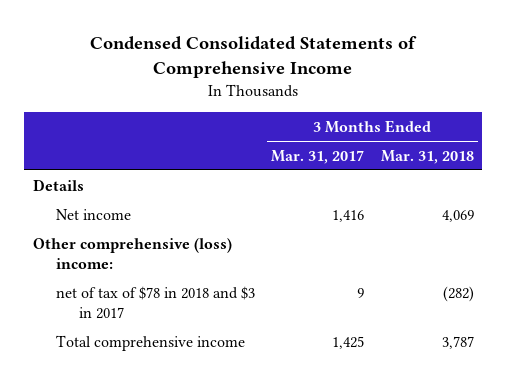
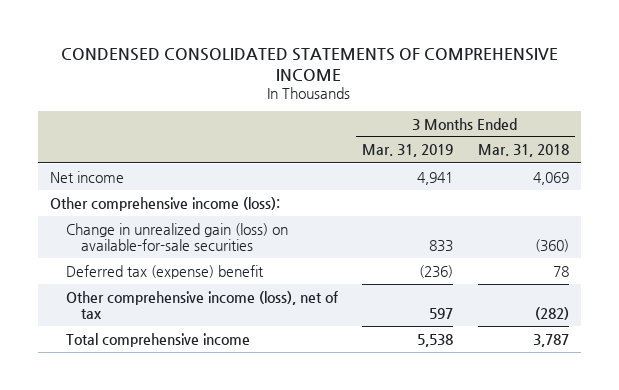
- Condensed Consolidated Statements of Comprehensive Income
+ CONDENSED CONSOLIDATED STATEMENTS OF COMPREHENSIVE INCOME
- | 3 Months Ended Mar. 31, 2017 | 3 Months Ended Mar. 31, 2018
+ | 3 Months Ended Mar. 31, 2019 | 3 Months Ended Mar. 31, 2018
- Details
- Other comprehensive (loss) income:
- net of tax of $78 in 2018 and $3 in 2017 | 9 | (282)
+ Other comprehensive income (loss):
+ Change in unrealized gain (loss) on available-for-sale securities | 833 | (360)
+ Deferred tax (expense) benefit | (236) | 78
+ Other comprehensive income (loss), net of tax | 597 | (282)

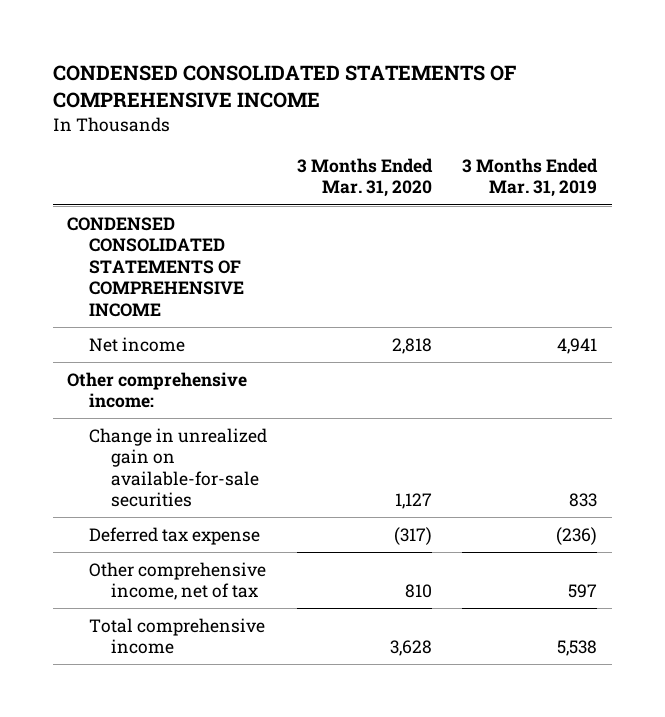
- | 3 Months Ended Mar. 31, 2019 | 3 Months Ended Mar. 31, 2018
+ | 3 Months Ended Mar. 31, 2020 | 3 Months Ended Mar. 31, 2019
+ CONDENSED CONSOLIDATED STATEMENTS OF COMPREHENSIVE INCOME
- Other comprehensive income (loss):
- Change in unrealized gain (loss) on available-for-sale securities | 833 | (360)
- Deferred tax (expense) benefit | (236) | 78
- Other comprehensive income (loss), net of tax | 597 | (282)
+ Other comprehensive income:
+ Change in unrealized gain on available-for-sale securities | 1,127 | 833
+ Deferred tax expense | (317) | (236)
+ Other comprehensive income, net of tax | 810 | 597

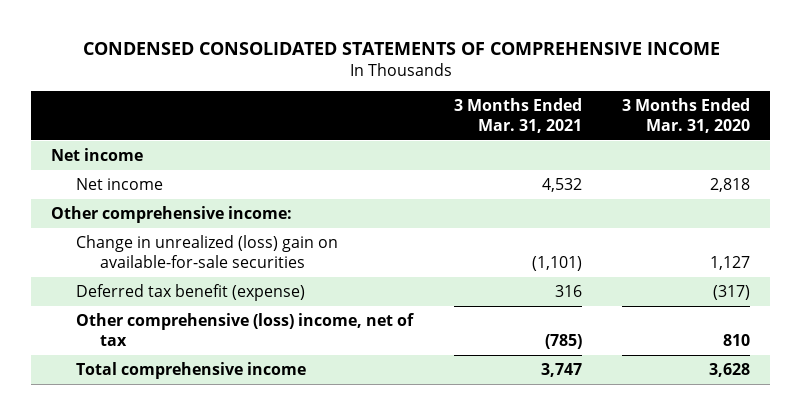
- | 3 Months Ended Mar. 31, 2020 | 3 Months Ended Mar. 31, 2019
+ | 3 Months Ended Mar. 31, 2021 | 3 Months Ended Mar. 31, 2020
- CONDENSED CONSOLIDATED STATEMENTS OF COMPREHENSIVE INCOME
+ Net income
- Change in unrealized gain on available-for-sale securities | 1,127 | 833
- Deferred tax expense | (317) | (236)
- Other comprehensive income, net of tax | 810 | 597
+ Change in unrealized (loss) gain on available-for-sale securities | (1,101) | 1,127
+ Deferred tax benefit (expense) | 316 | (317)
+ Other comprehensive (loss) income, net of tax | (785) | 810

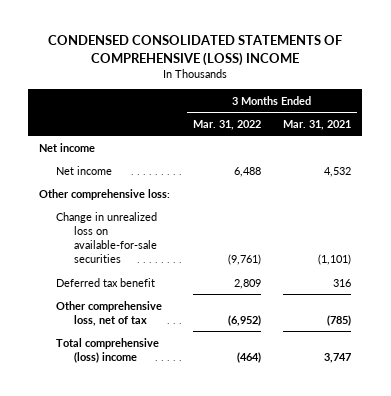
- CONDENSED CONSOLIDATED STATEMENTS OF COMPREHENSIVE INCOME
+ CONDENSED CONSOLIDATED STATEMENTS OF COMPREHENSIVE (LOSS) INCOME
- | 3 Months Ended Mar. 31, 2021 | 3 Months Ended Mar. 31, 2020
+ | 3 Months Ended Mar. 31, 2022 | 3 Months Ended Mar. 31, 2021
- Other comprehensive income:
- Change in unrealized (loss) gain on available-for-sale securities | (1,101) | 1,127
- Deferred tax benefit (expense) | 316 | (317)
- Other comprehensive (loss) income, net of tax | (785) | 810
- Total comprehensive income | 3,747 | 3,628
+ Other comprehensive loss:
+ Change in unrealized loss on available-for-sale securities | (9,761) | (1,101)
+ Deferred tax benefit | 2,809 | 316
+ Other comprehensive loss, net of tax | (6,952) | (785)
+ Total comprehensive (loss) income | (464) | 3,747

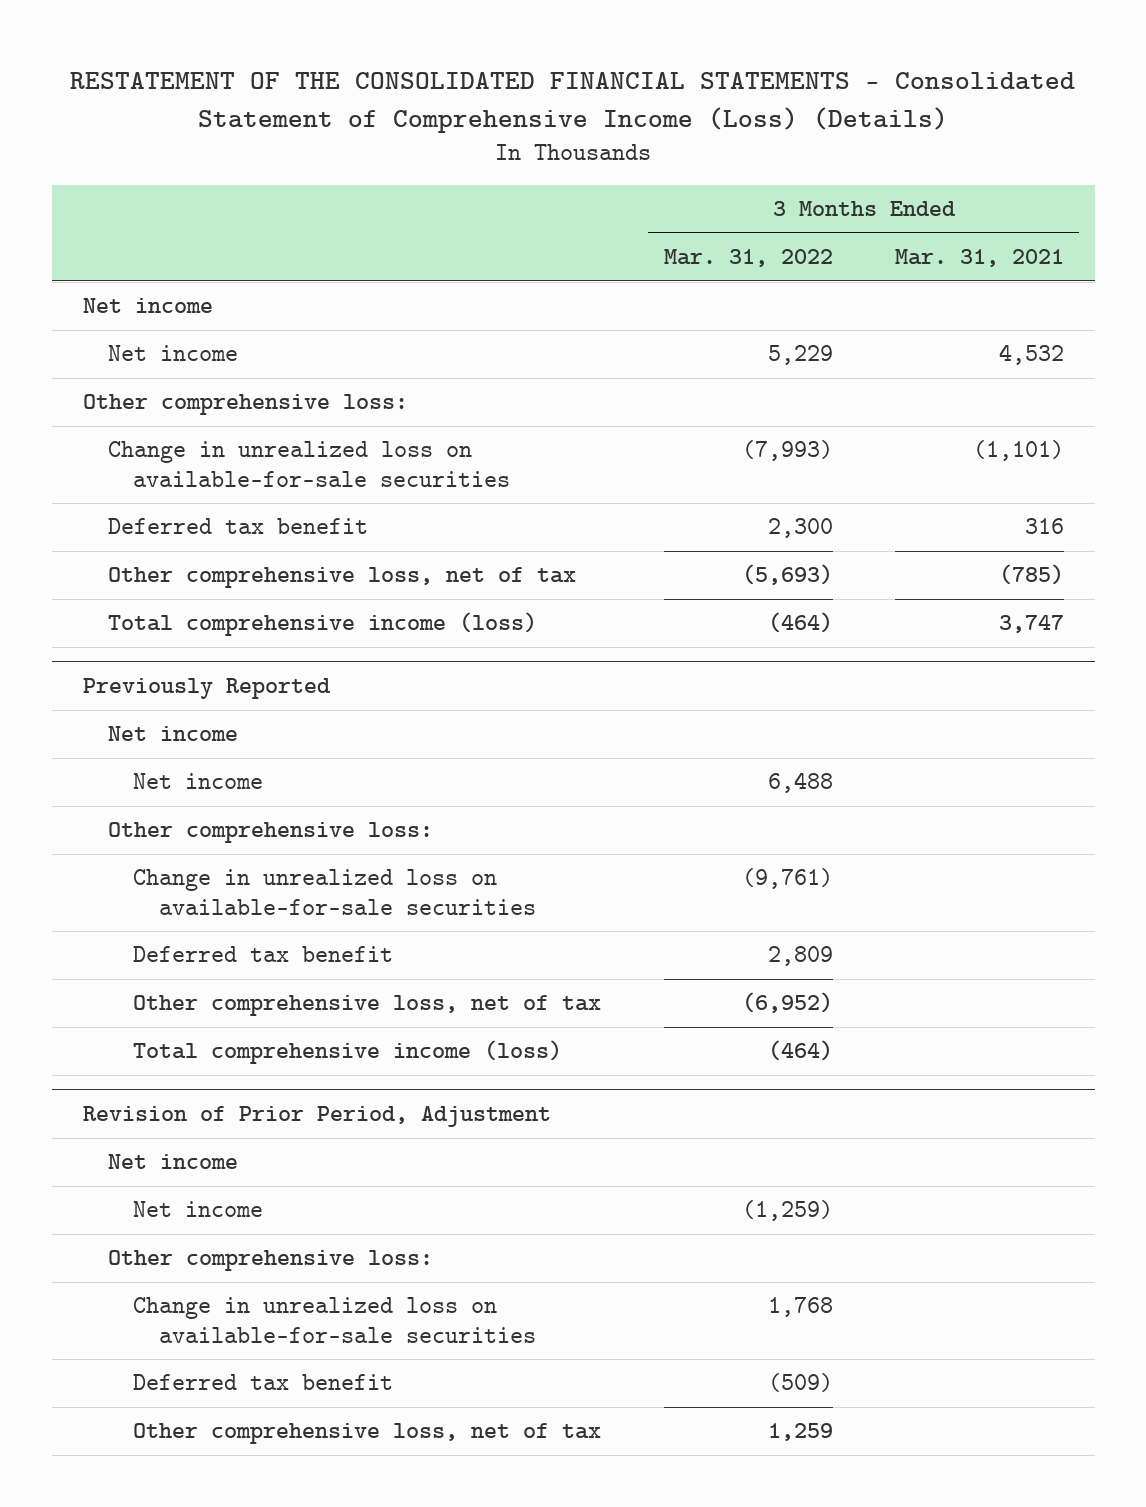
- CONDENSED CONSOLIDATED STATEMENTS OF COMPREHENSIVE (LOSS) INCOME
+ RESTATEMENT OF THE CONSOLIDATED FINANCIAL STATEMENTS - Consolidated Statement of Comprehensive Income (Loss) (Details)
- Net income | 6,488 | 4,532
+ Net income | 5,229 | 4,532
- Change in unrealized loss on available-for-sale securities | (9,761) | (1,101)
- Deferred tax benefit | 2,809 | 316
- Other comprehensive loss, net of tax | (6,952) | (785)
- Total comprehensive (loss) income | (464) | 3,747
+ Change in unrealized loss on available-for-sale securities | (7,993) | (1,101)
+ Deferred tax benefit | 2,300 | 316
+ Other comprehensive loss, net of tax | (5,693) | (785)
+ Total comprehensive income (loss) | (464) | 3,747
+ Previously Reported
+ Net income
+ Net income | 6,488 |
+ Other comprehensive loss:
+ Change in unrealized loss on available-for-sale securities | (9,761) |
+ Deferred tax benefit | 2,809 |
+ Other comprehensive loss, net of tax | (6,952) |
+ Total comprehensive income (loss) | (464) |
+ Revision of Prior Period, Adjustment
+ Net income
+ Net income | (1,259) |
+ Other comprehensive loss:
+ Change in unrealized loss on available-for-sale securities | 1,768 |
+ Deferred tax benefit | (509) |
+ Other comprehensive loss, net of tax | 1,259 |

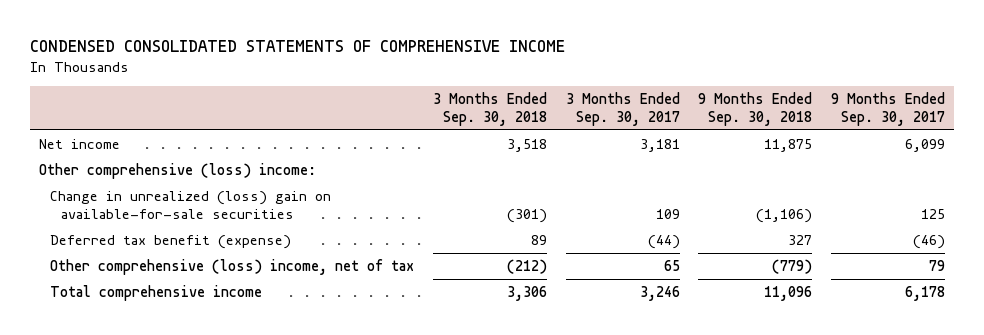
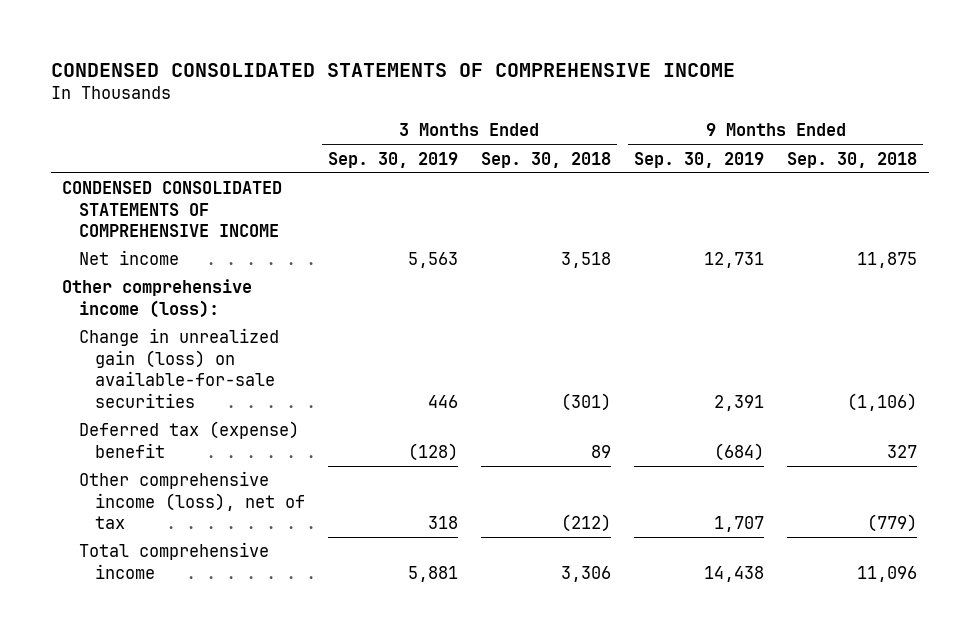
- | 3 Months Ended Sep. 30, 2018 | 3 Months Ended Sep. 30, 2017 | 9 Months Ended Sep. 30, 2018 | 9 Months Ended Sep. 30, 2017
+ | 3 Months Ended Sep. 30, 2019 | 3 Months Ended Sep. 30, 2018 | 9 Months Ended Sep. 30, 2019 | 9 Months Ended Sep. 30, 2018
+ CONDENSED CONSOLIDATED STATEMENTS OF COMPREHENSIVE INCOME
- Other comprehensive (loss) income:
- Change in unrealized (loss) gain on available-for-sale securities | (301) | 109 | (1,106) | 125
- Deferred tax benefit (expense) | 89 | (44) | 327 | (46)
- Other comprehensive (loss) income, net of tax | (212) | 65 | (779) | 79
+ Other comprehensive income (loss):
+ Change in unrealized gain (loss) on available-for-sale securities | 446 | (301) | 2,391 | (1,106)
+ Deferred tax (expense) benefit | (128) | 89 | (684) | 327
+ Other comprehensive income (loss), net of tax | 318 | (212) | 1,707 | (779)

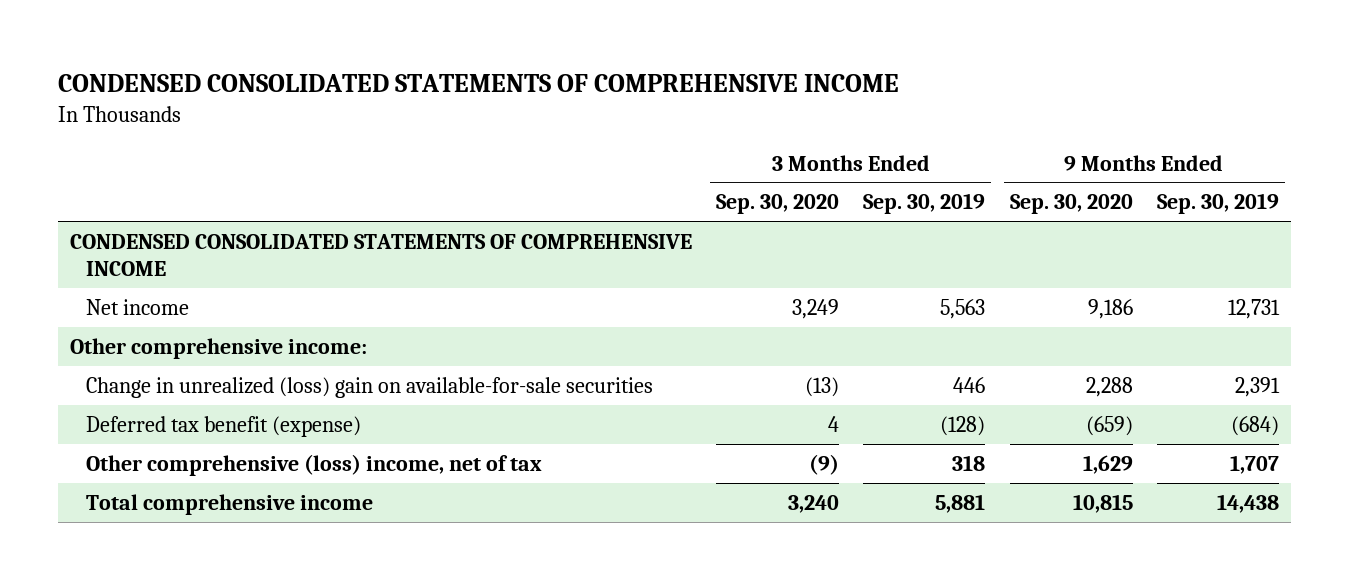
- | 3 Months Ended Sep. 30, 2019 | 3 Months Ended Sep. 30, 2018 | 9 Months Ended Sep. 30, 2019 | 9 Months Ended Sep. 30, 2018
+ | 3 Months Ended Sep. 30, 2020 | 3 Months Ended Sep. 30, 2019 | 9 Months Ended Sep. 30, 2020 | 9 Months Ended Sep. 30, 2019
- Other comprehensive income (loss):
- Change in unrealized gain (loss) on available-for-sale securities | 446 | (301) | 2,391 | (1,106)
- Deferred tax (expense) benefit | (128) | 89 | (684) | 327
- Other comprehensive income (loss), net of tax | 318 | (212) | 1,707 | (779)
+ Other comprehensive income:
+ Change in unrealized (loss) gain on available-for-sale securities | (13) | 446 | 2,288 | 2,391
+ Deferred tax benefit (expense) | 4 | (128) | (659) | (684)
+ Other comprehensive (loss) income, net of tax | (9) | 318 | 1,629 | 1,707

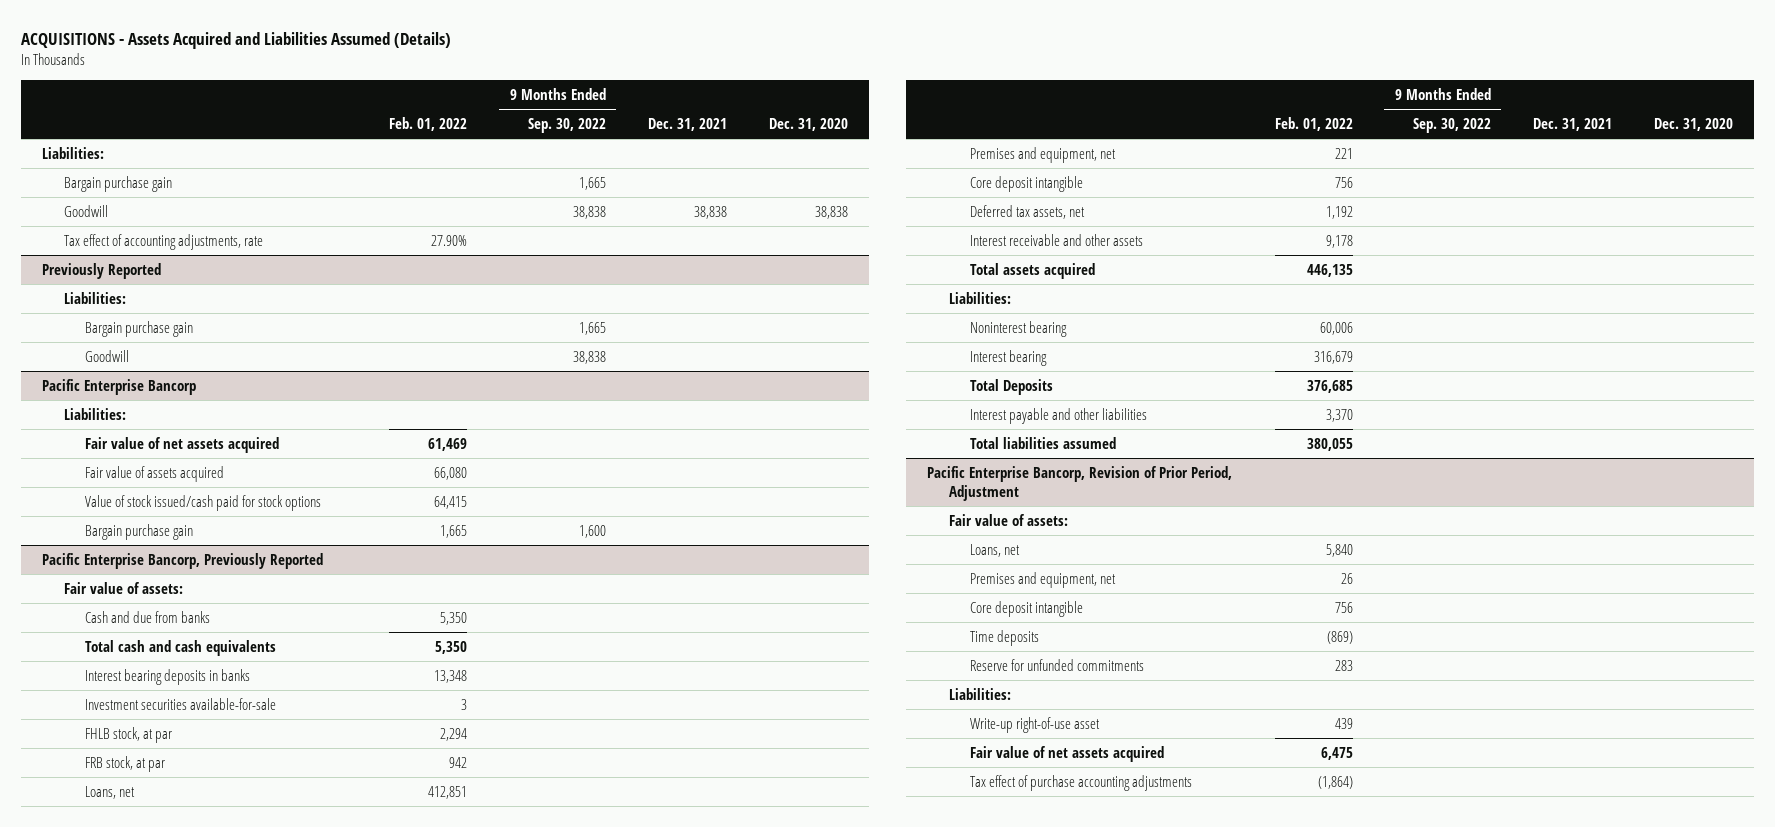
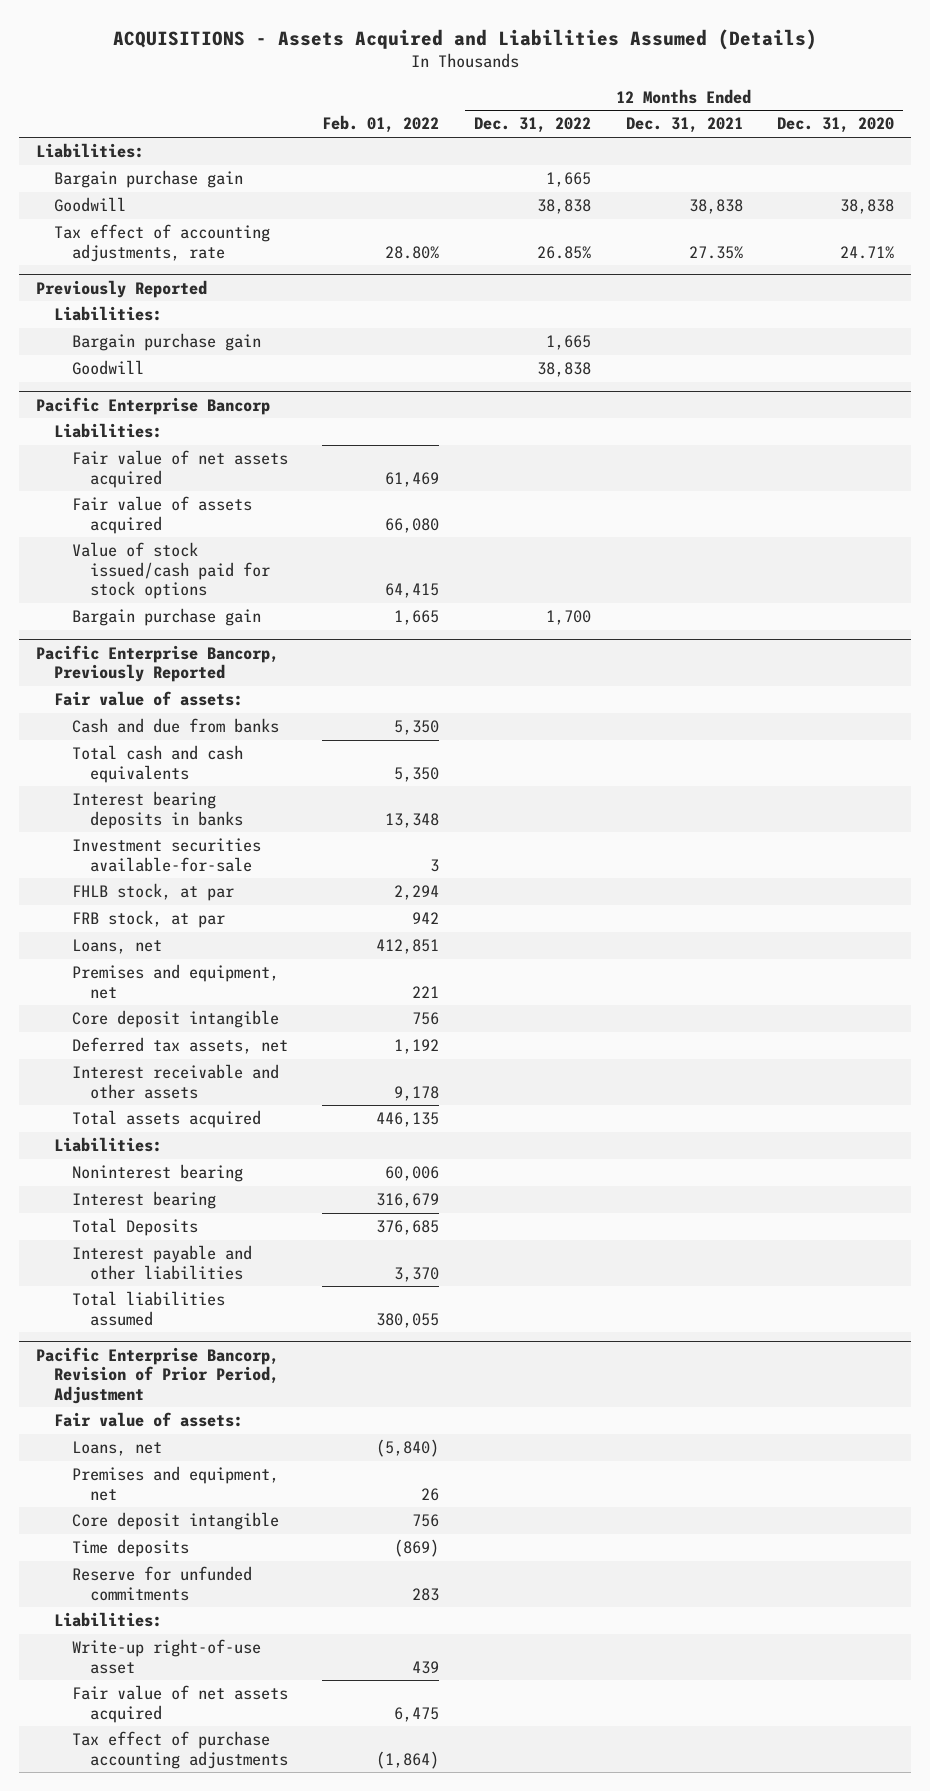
- | Feb. 01, 2022 | 9 Months Ended Sep. 30, 2022 | Dec. 31, 2021 | Dec. 31, 2020
+ | Feb. 01, 2022 | 12 Months Ended Dec. 31, 2022 | 12 Months Ended Dec. 31, 2021 | 12 Months Ended Dec. 31, 2020
- Tax effect of accounting adjustments, rate | 27.90% | | |
+ Tax effect of accounting adjustments, rate | 28.80% | 26.85% | 27.35% | 24.71%
@ Pacific Enterprise Bancorp, Revision of Prior Period, Adjustment
- Loans, net | 5,840 | | |
+ Loans, net | (5,840) | | |

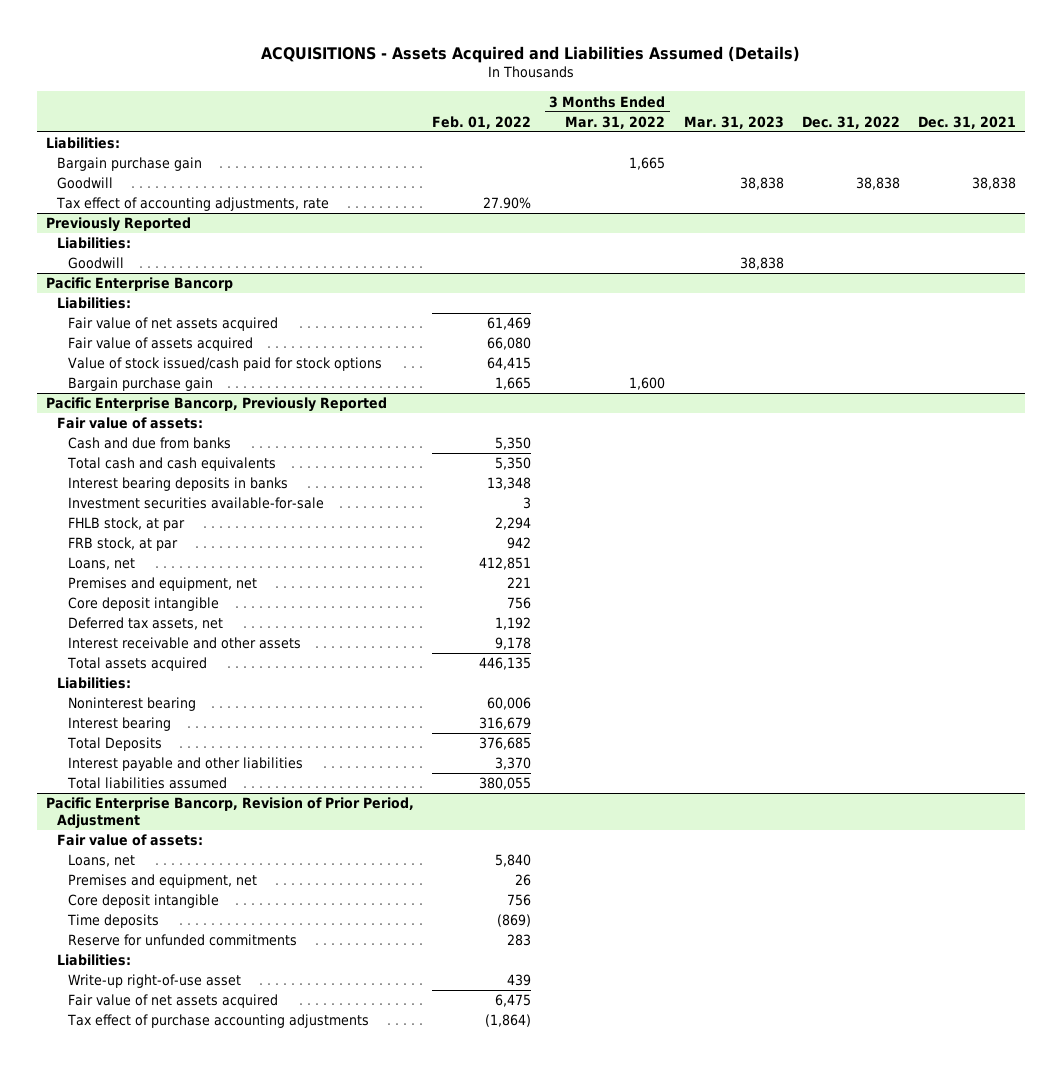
- | Feb. 01, 2022 | 12 Months Ended Dec. 31, 2022 | 12 Months Ended Dec. 31, 2021 | 12 Months Ended Dec. 31, 2020
+ | Feb. 01, 2022 | 3 Months Ended Mar. 31, 2022 | Mar. 31, 2023 | Dec. 31, 2022 | Dec. 31, 2021
- Tax effect of accounting adjustments, rate | 28.80% | 26.85% | 27.35% | 24.71%
+ Tax effect of accounting adjustments, rate | 27.90% | | | |
@ Previously Reported
- Bargain purchase gain | | 1,665 | |
@ Pacific Enterprise Bancorp, Revision of Prior Period, Adjustment
- Loans, net | (5,840) | | |
+ Loans, net | 5,840 | | | |

